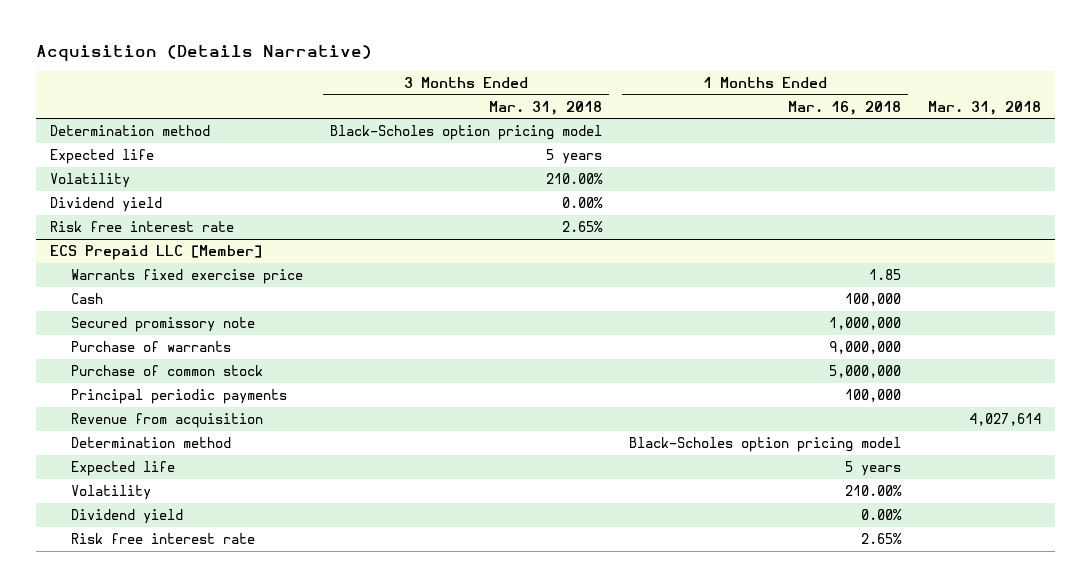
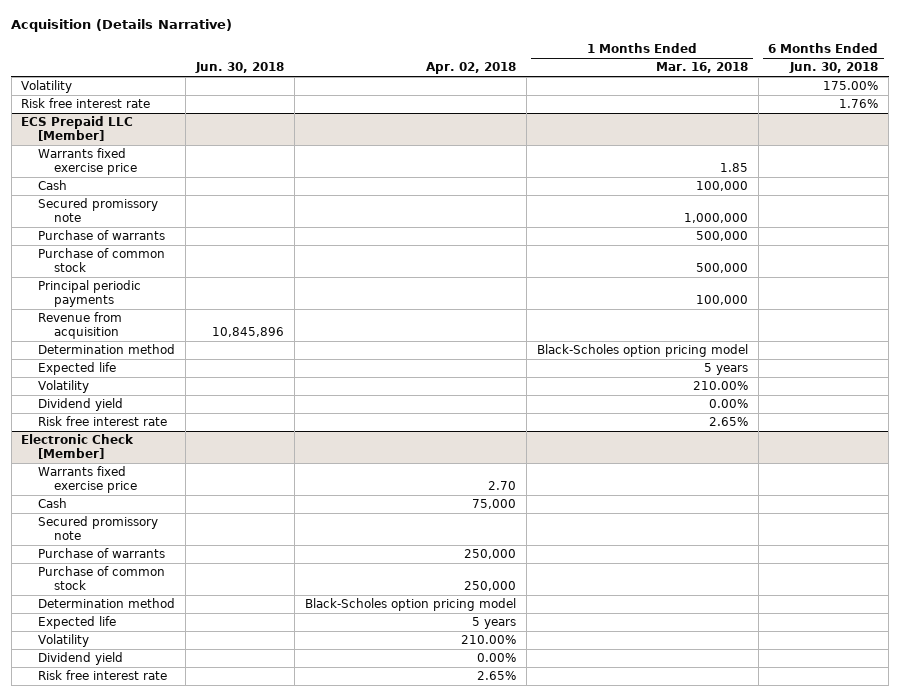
- | 3 Months Ended Mar. 31, 2018 | 1 Months Ended Mar. 16, 2018 | Mar. 31, 2018
+ | Jun. 30, 2018 | Apr. 02, 2018 | 1 Months Ended Mar. 16, 2018 | 6 Months Ended Jun. 30, 2018
- Determination method | Black-Scholes option pricing model | |
- Expected life | 5 years | |
- Dividend yield | 0.00% | |
@ ECS Prepaid LLC [Member]
- Purchase of warrants | | 9,000,000 |
- Purchase of common stock | | 5,000,000 |
+ Purchase of warrants | | | 500,000 |
+ Purchase of common stock | | | 500,000 |
+ Electronic Check [Member]
+ Warrants fixed exercise price | | 2.70 | |
+ Cash | | 75,000 | |
+ Secured promissory note
+ Purchase of warrants | | 250,000 | |
+ Purchase of common stock | | 250,000 | |
+ Determination method | | Black-Scholes option pricing model | |
+ Expected life | | 5 years | |
+ Volatility | | 210.00% | |
+ Dividend yield | | 0.00% | |
+ Risk free interest rate | | 2.65% | |

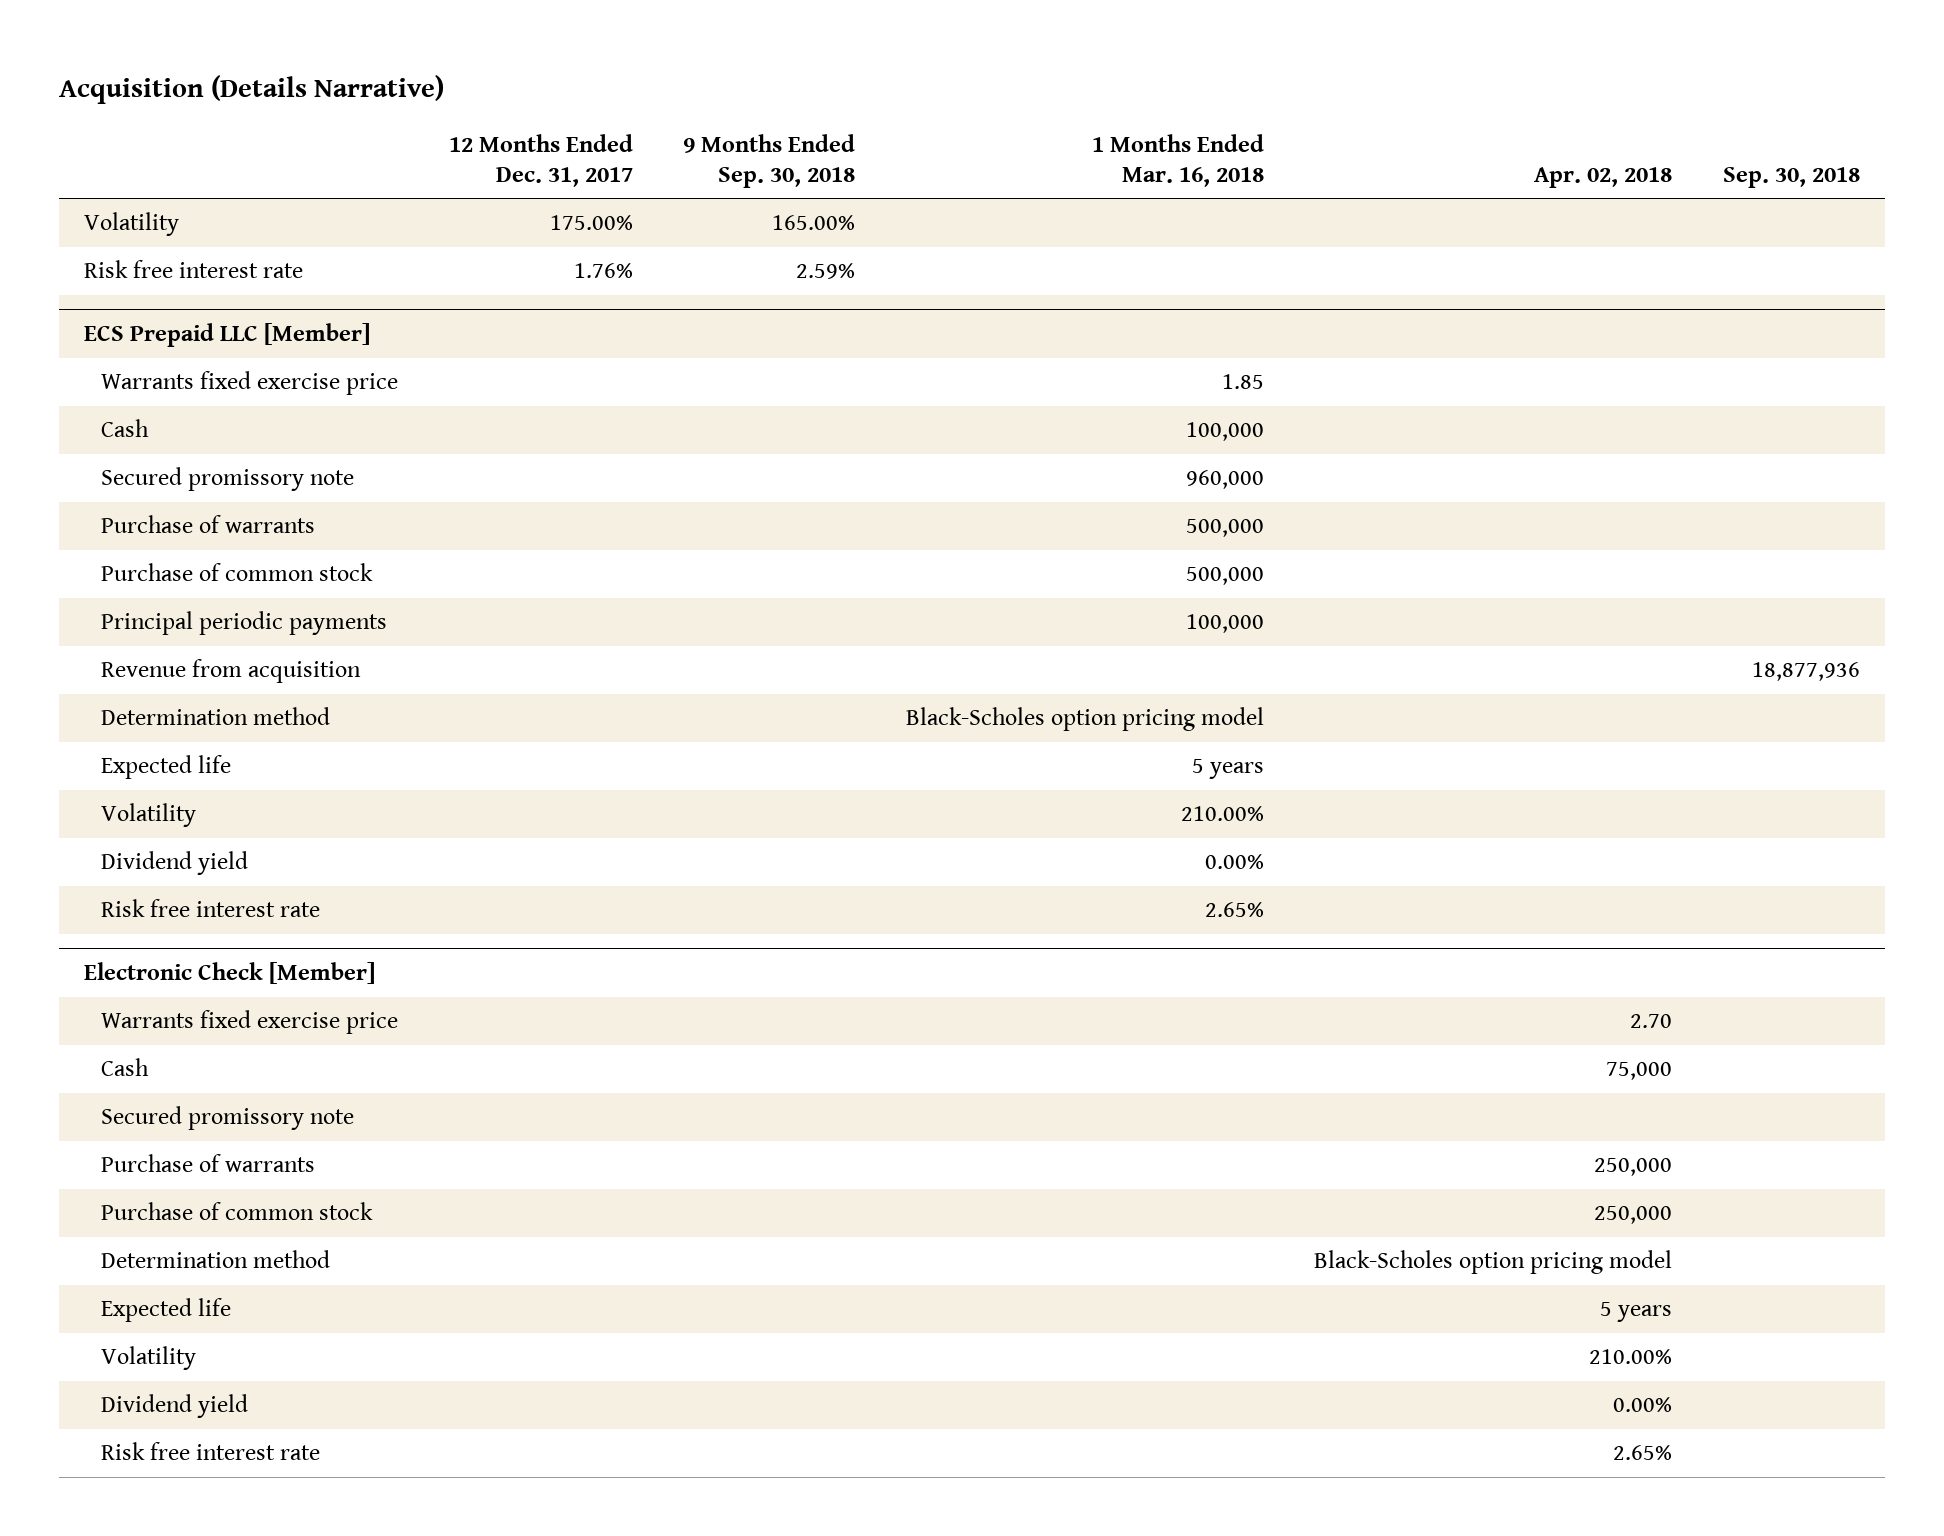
- | Jun. 30, 2018 | Apr. 02, 2018 | 1 Months Ended Mar. 16, 2018 | 6 Months Ended Jun. 30, 2018
+ | 12 Months Ended Dec. 31, 2017 | 9 Months Ended Sep. 30, 2018 | 1 Months Ended Mar. 16, 2018 | Apr. 02, 2018 | Sep. 30, 2018
@ ECS Prepaid LLC [Member]
- Secured promissory note | | | 1,000,000 |
+ Secured promissory note | | | 960,000 | |

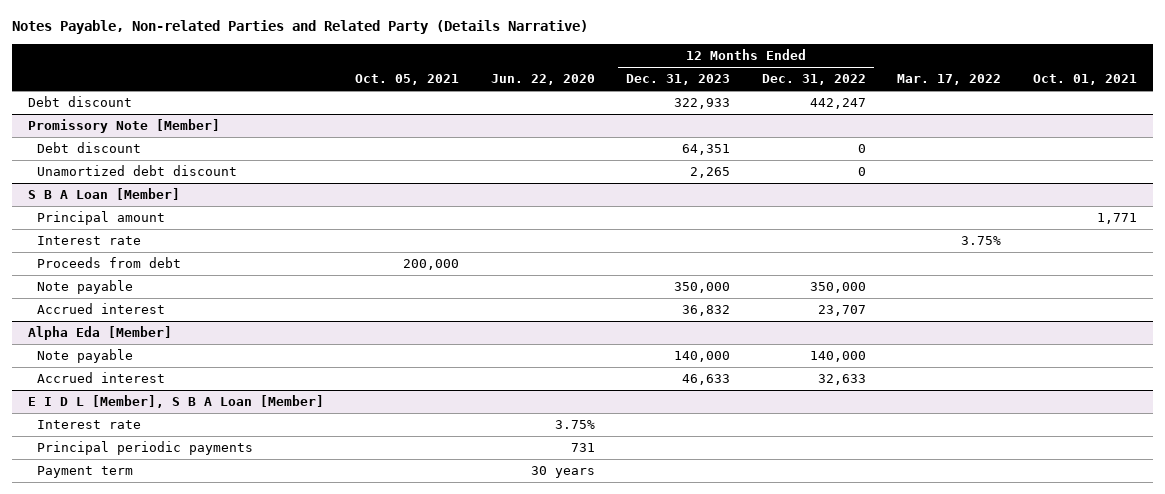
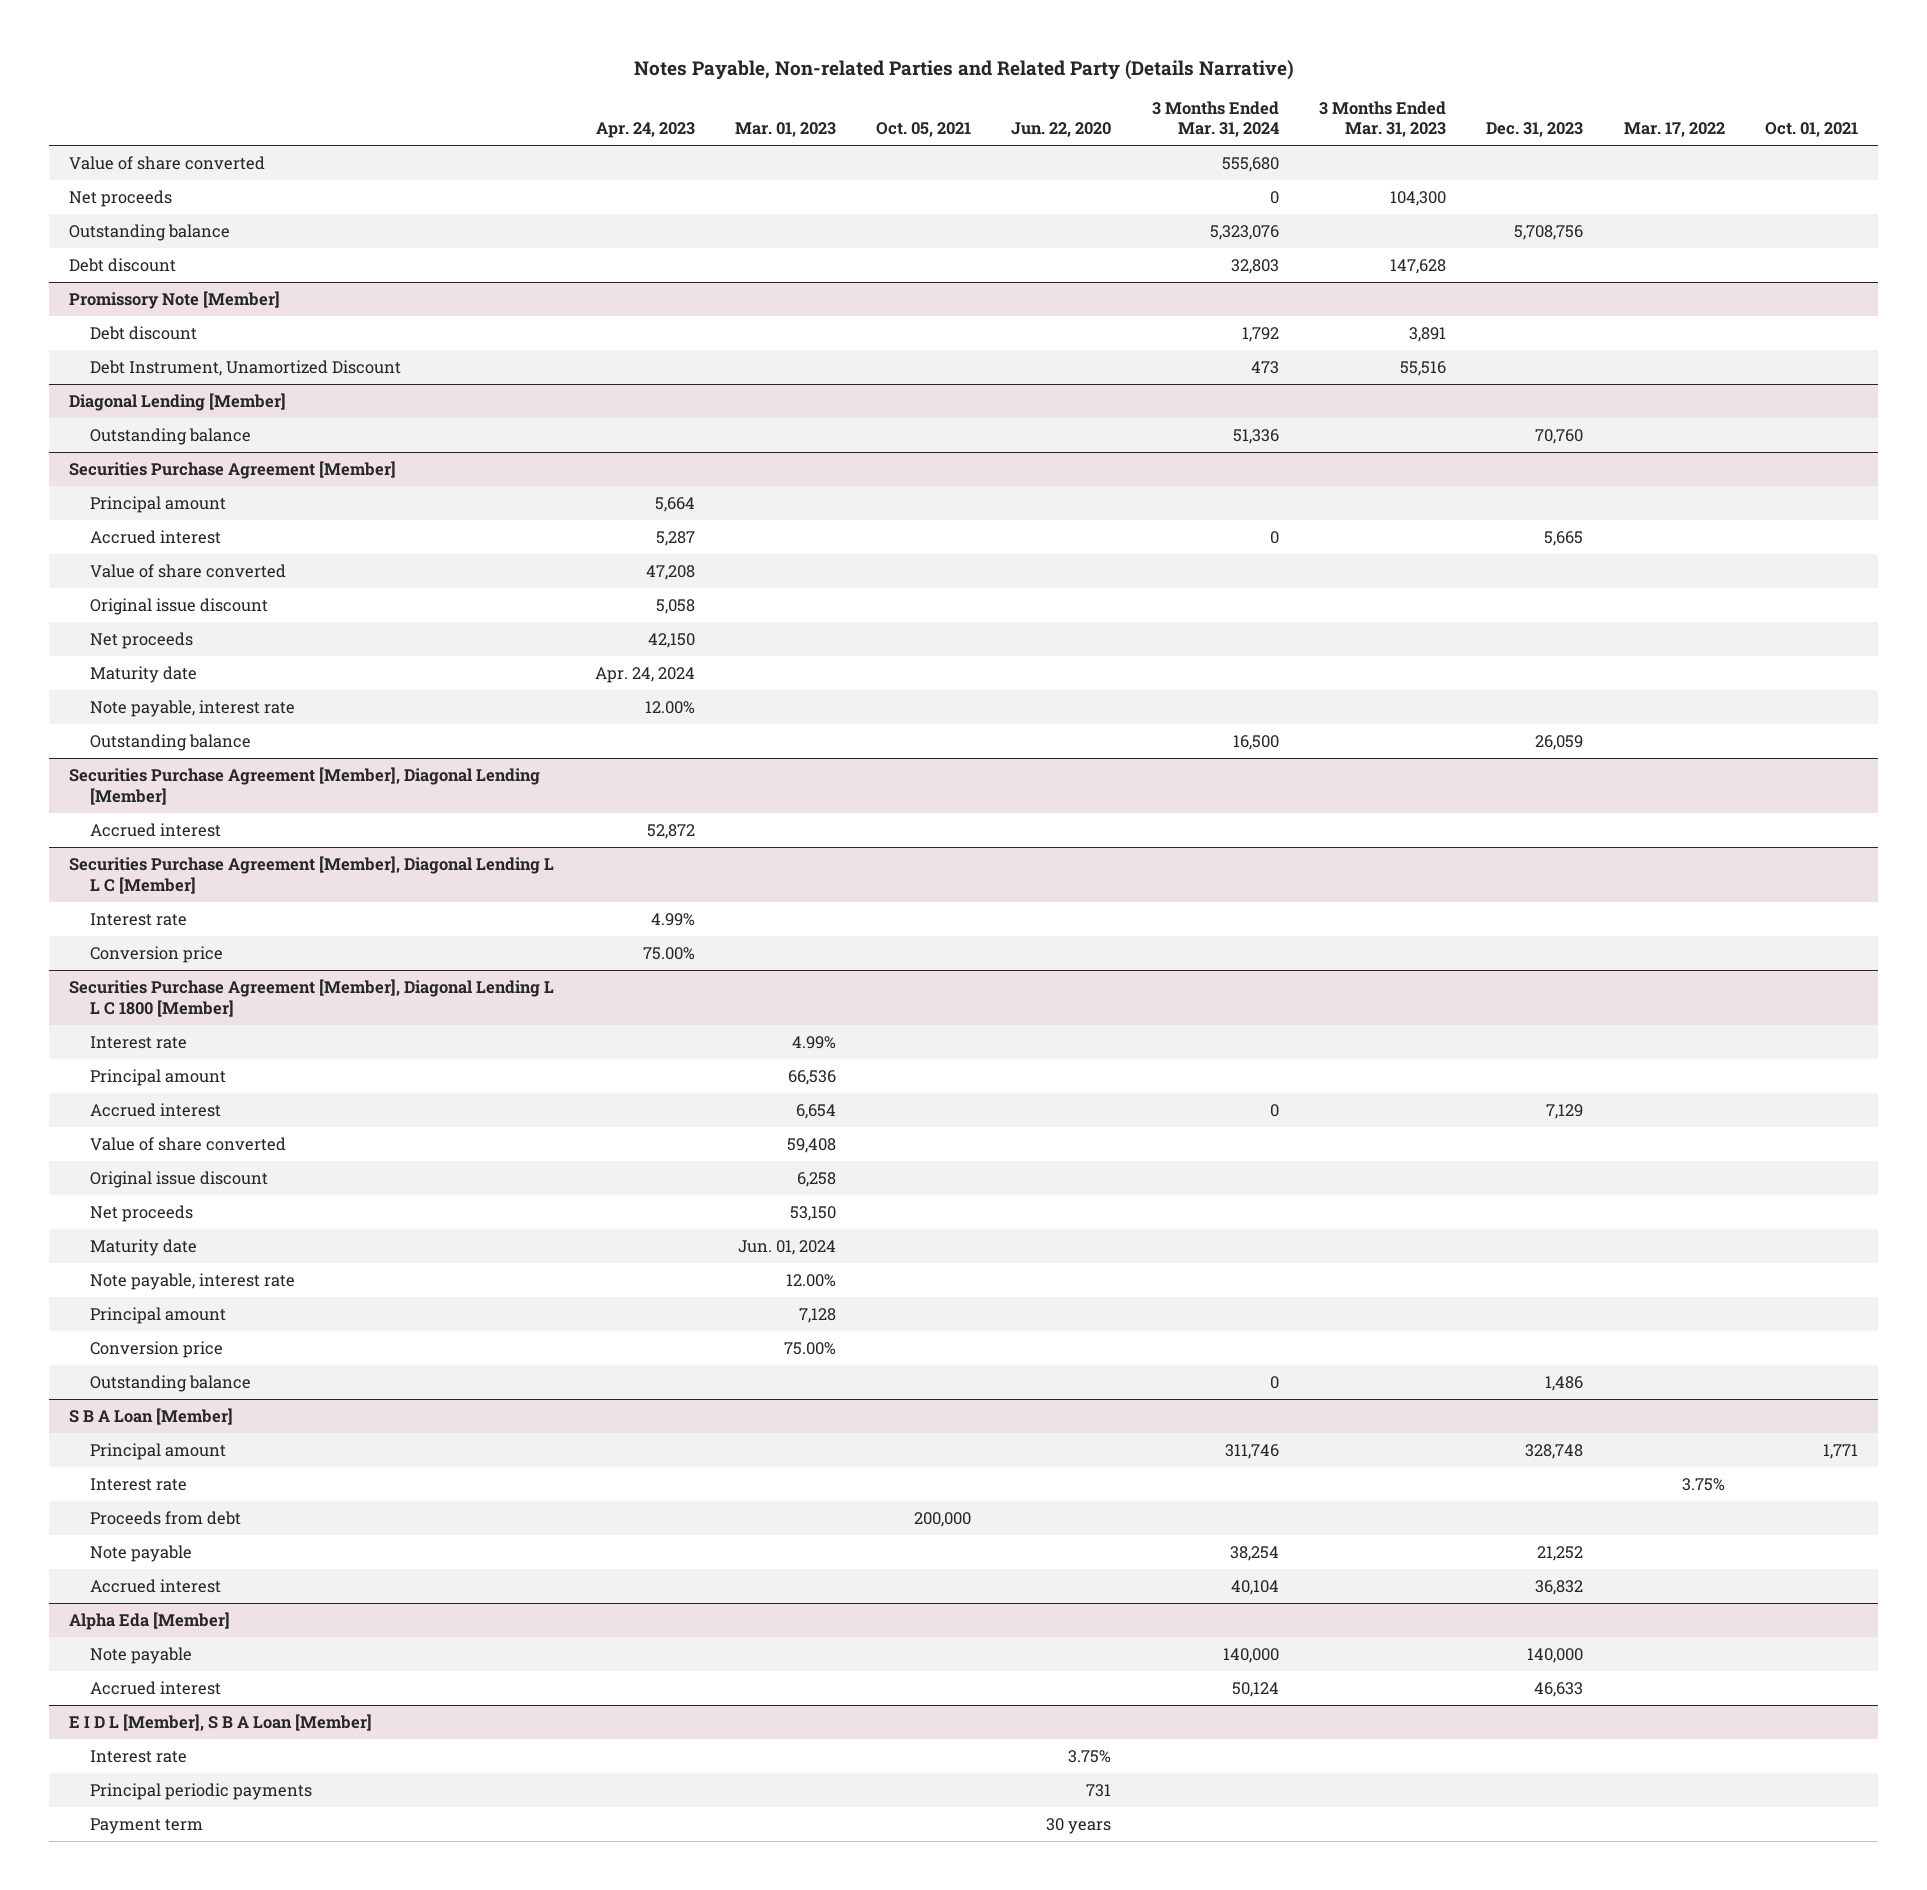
- | Oct. 05, 2021 | Jun. 22, 2020 | 12 Months Ended Dec. 31, 2023 | 12 Months Ended Dec. 31, 2022 | Mar. 17, 2022 | Oct. 01, 2021
+ | Apr. 24, 2023 | Mar. 01, 2023 | Oct. 05, 2021 | Jun. 22, 2020 | 3 Months Ended Mar. 31, 2024 | 3 Months Ended Mar. 31, 2023 | Dec. 31, 2023 | Mar. 17, 2022 | Oct. 01, 2021
+ Value of share converted | | | | | 555,680 | | | |
+ Net proceeds | | | | | 0 | 104,300 | | |
+ Outstanding balance | | | | | 5,323,076 | | 5,708,756 | |
@ Promissory Note [Member]
- Unamortized debt discount | | | 2,265 | 0 | |
+ Debt Instrument, Unamortized Discount | | | | | 473 | 55,516 | | |
+ Diagonal Lending [Member]
+ Outstanding balance | | | | | 51,336 | | 70,760 | |
+ Securities Purchase Agreement [Member]
+ Principal amount | 5,664 | | | | | | | |
+ Accrued interest | 5,287 | | | | 0 | | 5,665 | |
+ Value of share converted | 47,208 | | | | | | | |
+ Original issue discount | 5,058 | | | | | | | |
+ Net proceeds | 42,150 | | | | | | | |
+ Maturity date | Apr. 24, 2024 | | | | | | | |
+ Note payable, interest rate | 12.00% | | | | | | | |
+ Outstanding balance | | | | | 16,500 | | 26,059 | |
+ Securities Purchase Agreement [Member], Diagonal Lending [Member]
+ Accrued interest | 52,872 | | | | | | | |
+ Securities Purchase Agreement [Member], Diagonal Lending L L C [Member]
+ Interest rate | 4.99% | | | | | | | |
+ Conversion price | 75.00% | | | | | | | |
+ Securities Purchase Agreement [Member], Diagonal Lending L L C 1800 [Member]
+ Interest rate | | 4.99% | | | | | | |
+ Principal amount | | 66,536 | | | | | | |
+ Accrued interest | | 6,654 | | | 0 | | 7,129 | |
+ Value of share converted | | 59,408 | | | | | | |
+ Original issue discount | | 6,258 | | | | | | |
+ Net proceeds | | 53,150 | | | | | | |
+ Maturity date | | Jun. 01, 2024 | | | | | | |
+ Note payable, interest rate | | 12.00% | | | | | | |
+ Principal amount | | 7,128 | | | | | | |
+ Conversion price | | 75.00% | | | | | | |
+ Outstanding balance | | | | | 0 | | 1,486 | |

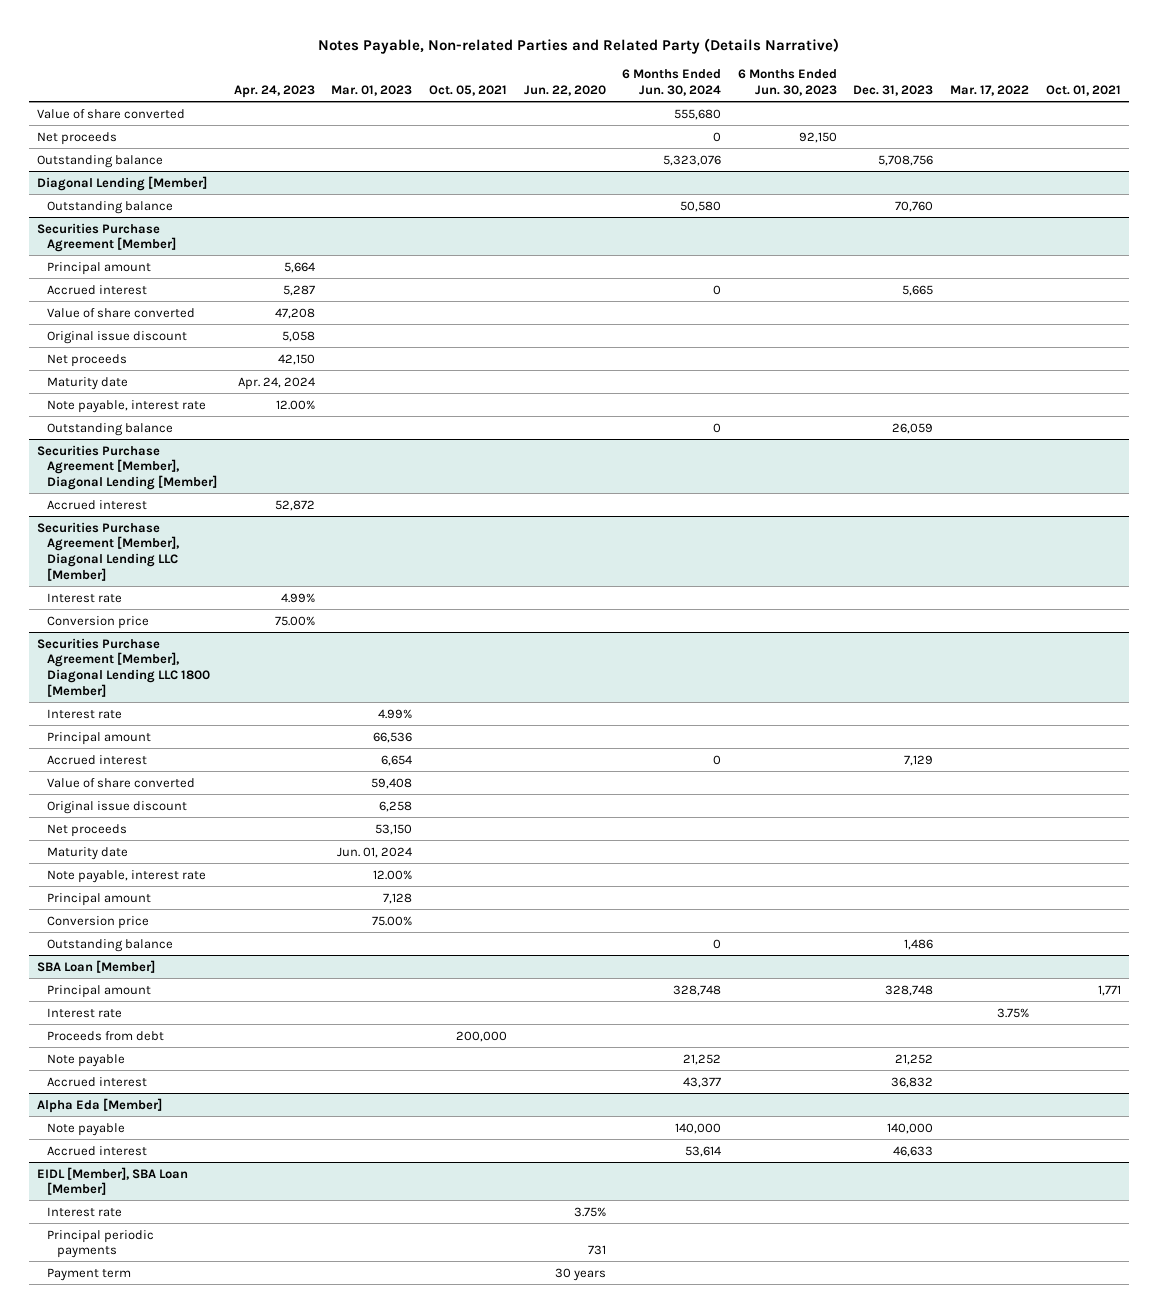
- | Apr. 24, 2023 | Mar. 01, 2023 | Oct. 05, 2021 | Jun. 22, 2020 | 3 Months Ended Mar. 31, 2024 | 3 Months Ended Mar. 31, 2023 | Dec. 31, 2023 | Mar. 17, 2022 | Oct. 01, 2021
+ | Apr. 24, 2023 | Mar. 01, 2023 | Oct. 05, 2021 | Jun. 22, 2020 | 6 Months Ended Jun. 30, 2024 | 6 Months Ended Jun. 30, 2023 | Dec. 31, 2023 | Mar. 17, 2022 | Oct. 01, 2021
- Debt discount | | | | | 32,803 | 147,628 | | |
- Promissory Note [Member]
- Debt discount | | | | | 1,792 | 3,891 | | |
- Debt Instrument, Unamortized Discount | | | | | 473 | 55,516 | | |
- Securities Purchase Agreement [Member], Diagonal Lending L L C [Member]
+ Securities Purchase Agreement [Member], Diagonal Lending LLC [Member]
- Securities Purchase Agreement [Member], Diagonal Lending L L C 1800 [Member]
+ Securities Purchase Agreement [Member], Diagonal Lending LLC 1800 [Member]
- S B A Loan [Member]
+ SBA Loan [Member]
- E I D L [Member], S B A Loan [Member]
+ EIDL [Member], SBA Loan [Member]

